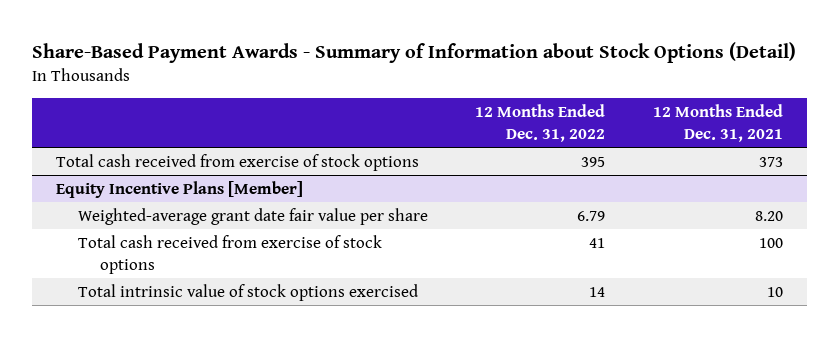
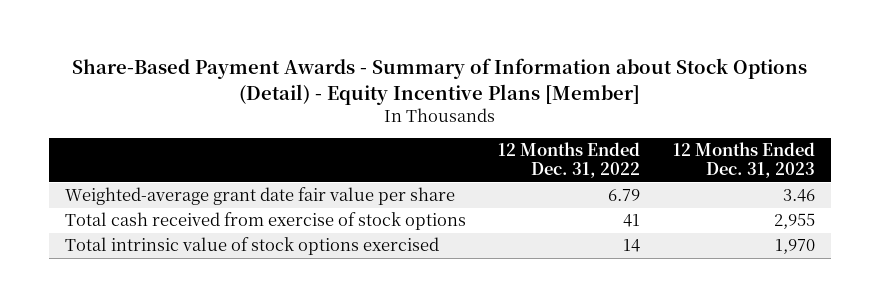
- Share-Based Payment Awards - Summary of Information about Stock Options (Detail)
+ Share-Based Payment Awards - Summary of Information about Stock Options (Detail) - Equity Incentive Plans [Member]
- | 12 Months Ended Dec. 31, 2022 | 12 Months Ended Dec. 31, 2021
+ | 12 Months Ended Dec. 31, 2022 | 12 Months Ended Dec. 31, 2023
- Total cash received from exercise of stock options | 395 | 373
- Equity Incentive Plans [Member]

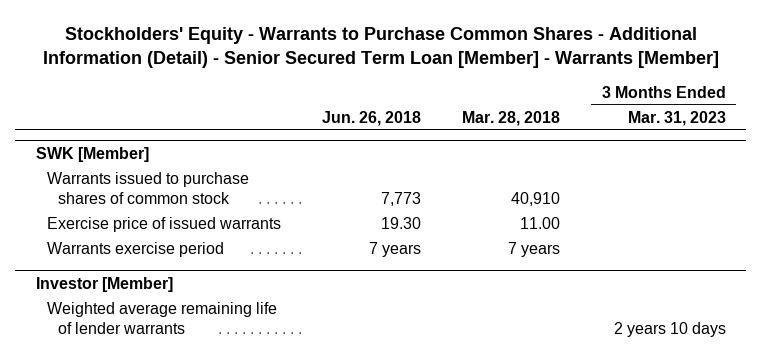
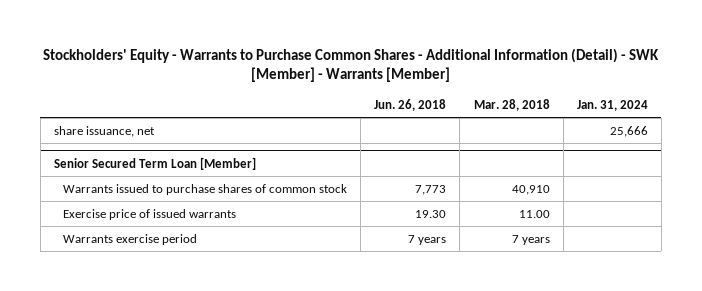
- Stockholders' Equity - Warrants to Purchase Common Shares - Additional Information (Detail) - Senior Secured Term Loan [Member] - Warrants [Member]
+ Stockholders' Equity - Warrants to Purchase Common Shares - Additional Information (Detail) - SWK [Member] - Warrants [Member]
- | Jun. 26, 2018 | Mar. 28, 2018 | 3 Months Ended Mar. 31, 2023
+ | Jun. 26, 2018 | Mar. 28, 2018 | Jan. 31, 2024
- SWK [Member]
+ share issuance, net | | | 25,666
+ Senior Secured Term Loan [Member]
- Investor [Member]
- Weighted average remaining life of lender warrants | | | 2 years 10 days

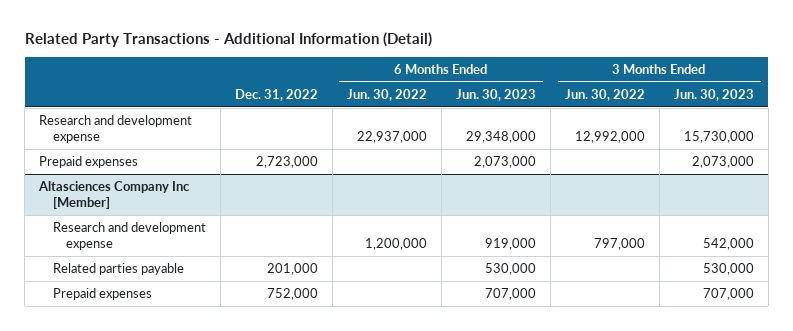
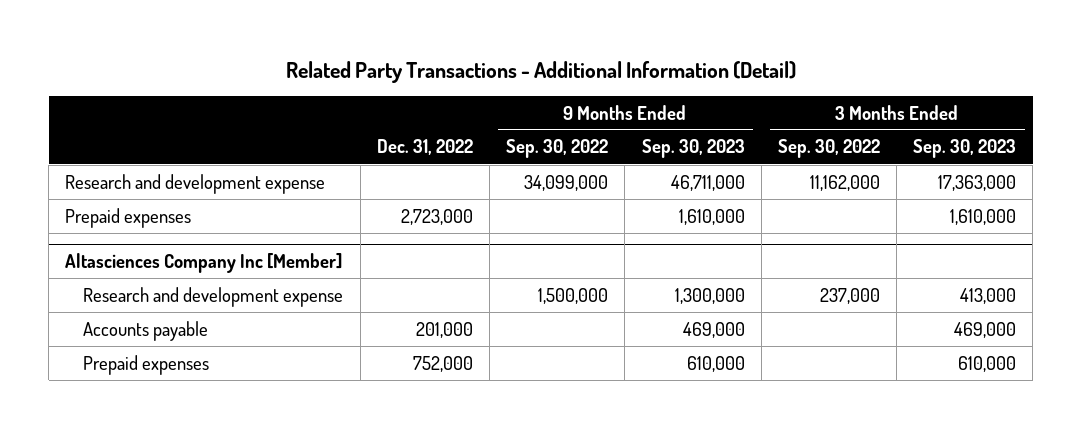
- | Dec. 31, 2022 | 6 Months Ended Jun. 30, 2022 | 6 Months Ended Jun. 30, 2023 | 3 Months Ended Jun. 30, 2022 | 3 Months Ended Jun. 30, 2023
+ | Dec. 31, 2022 | 9 Months Ended Sep. 30, 2022 | 9 Months Ended Sep. 30, 2023 | 3 Months Ended Sep. 30, 2022 | 3 Months Ended Sep. 30, 2023
@ Altasciences Company Inc [Member]
- Related parties payable | 201,000 | | 530,000 | | 530,000
+ Accounts payable | 201,000 | | 469,000 | | 469,000

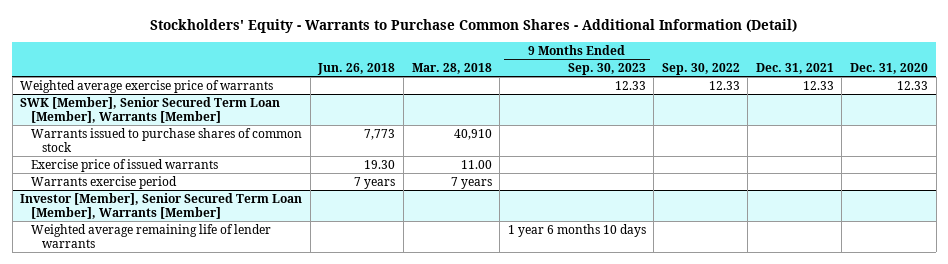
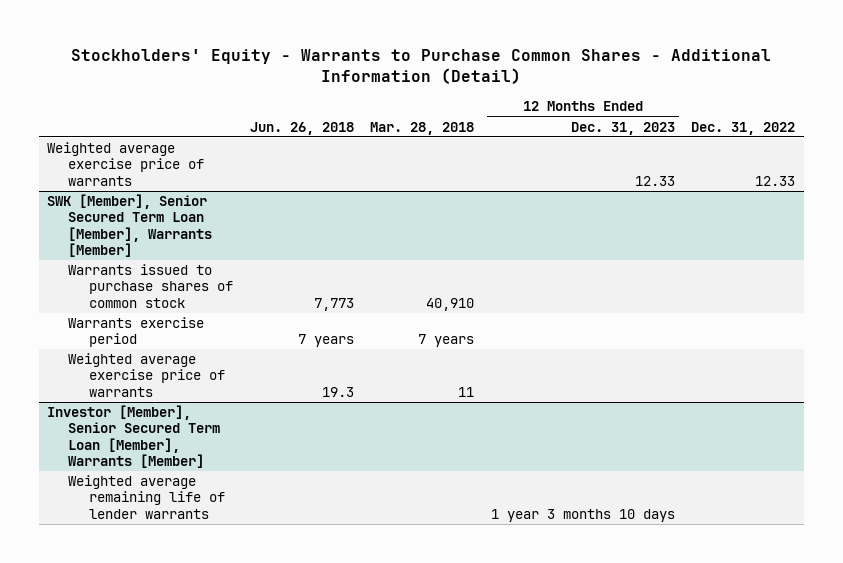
- | Jun. 26, 2018 | Mar. 28, 2018 | 9 Months Ended Sep. 30, 2023 | Sep. 30, 2022 | Dec. 31, 2021 | Dec. 31, 2020
+ | Jun. 26, 2018 | Mar. 28, 2018 | 12 Months Ended Dec. 31, 2023 | Dec. 31, 2022
@ SWK [Member], Senior Secured Term Loan [Member], Warrants [Member]
- Exercise price of issued warrants | 19.30 | 11.00 | | | |
+ Weighted average exercise price of warrants | 19.3 | 11 | |

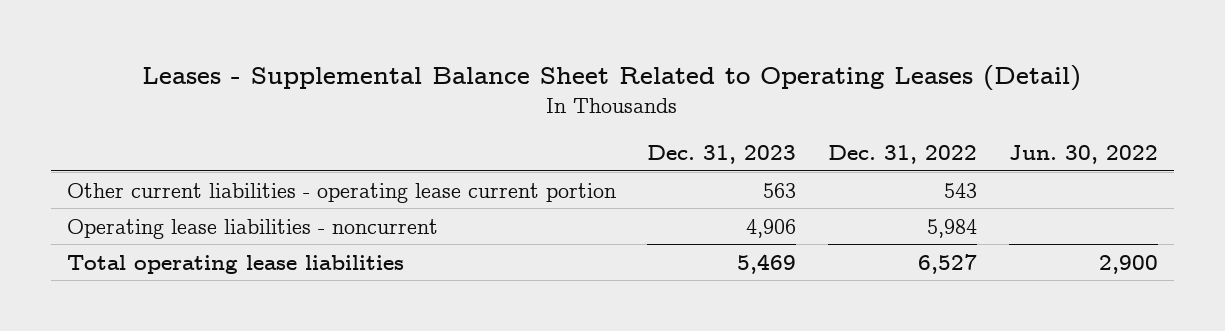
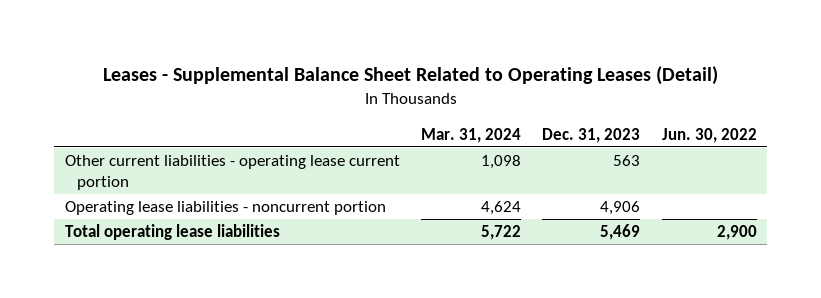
- | Dec. 31, 2023 | Dec. 31, 2022 | Jun. 30, 2022
+ | Mar. 31, 2024 | Dec. 31, 2023 | Jun. 30, 2022
- Operating lease liabilities - noncurrent | 4,906 | 5,984 |
+ Operating lease liabilities - noncurrent portion | 4,624 | 4,906 |

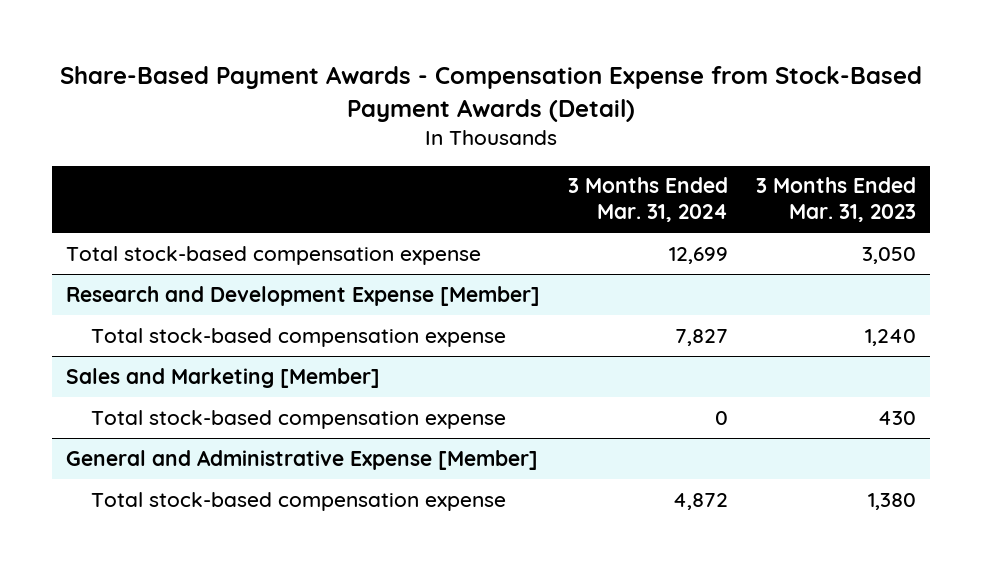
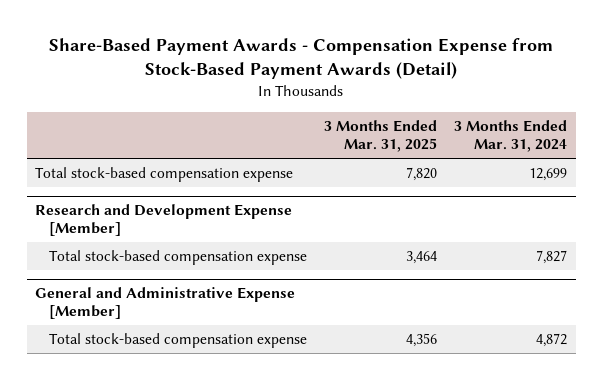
- | 3 Months Ended Mar. 31, 2024 | 3 Months Ended Mar. 31, 2023
+ | 3 Months Ended Mar. 31, 2025 | 3 Months Ended Mar. 31, 2024
- Sales and Marketing [Member]
- Total stock-based compensation expense | 0 | 430

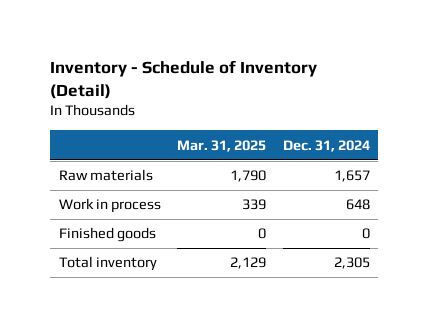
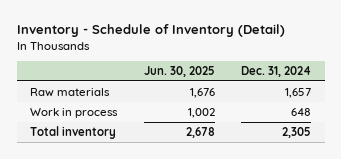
- | Mar. 31, 2025 | Dec. 31, 2024
+ | Jun. 30, 2025 | Dec. 31, 2024
- Finished goods | 0 | 0

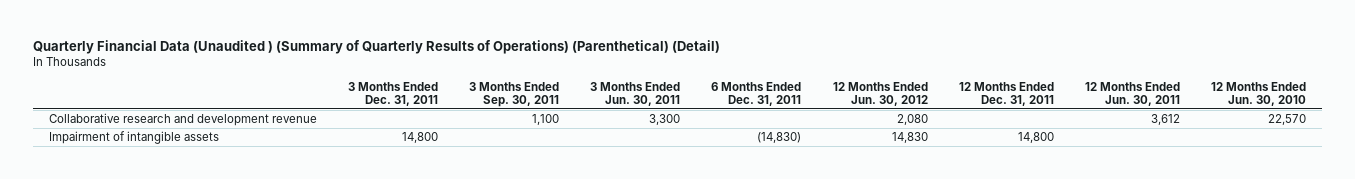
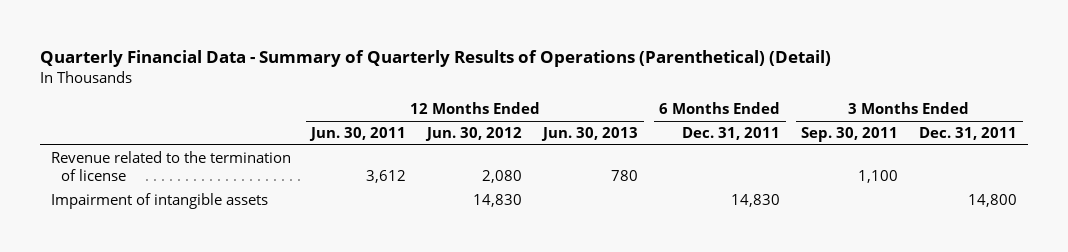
- Quarterly Financial Data (Unaudited ) (Summary of Quarterly Results of Operations) (Parenthetical) (Detail)
+ Quarterly Financial Data - Summary of Quarterly Results of Operations (Parenthetical) (Detail)
- | 3 Months Ended Dec. 31, 2011 | 3 Months Ended Sep. 30, 2011 | 3 Months Ended Jun. 30, 2011 | 6 Months Ended Dec. 31, 2011 | 12 Months Ended Jun. 30, 2012 | 12 Months Ended Dec. 31, 2011 | 12 Months Ended Jun. 30, 2011 | 12 Months Ended Jun. 30, 2010
+ | 12 Months Ended Jun. 30, 2011 | 12 Months Ended Jun. 30, 2012 | 12 Months Ended Jun. 30, 2013 | 6 Months Ended Dec. 31, 2011 | 3 Months Ended Sep. 30, 2011 | 3 Months Ended Dec. 31, 2011
- Collaborative research and development revenue | | 1,100 | 3,300 | | 2,080 | | 3,612 | 22,570
- Impairment of intangible assets | 14,800 | | | (14,830) | 14,830 | 14,800 | |
+ Revenue related to the termination of license | 3,612 | 2,080 | 780 | | 1,100 |
+ Impairment of intangible assets | | 14,830 | | 14,830 | | 14,800

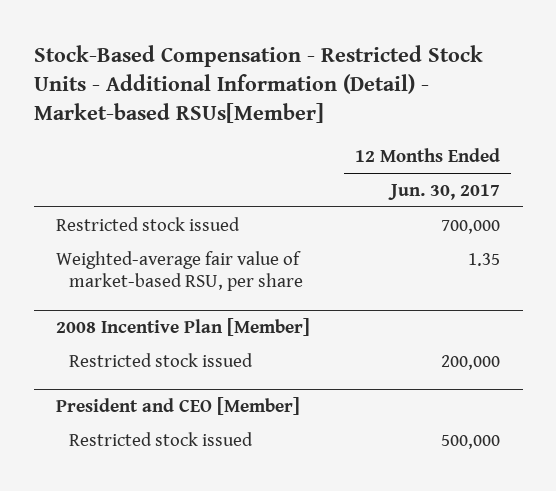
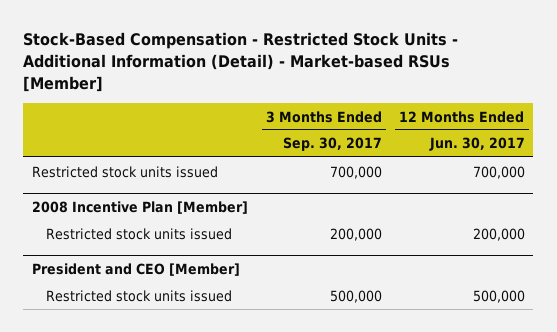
- Stock-Based Compensation - Restricted Stock Units - Additional Information (Detail) - Market-based RSUs[Member]
+ Stock-Based Compensation - Restricted Stock Units - Additional Information (Detail) - Market-based RSUs [Member]
- | 12 Months Ended Jun. 30, 2017
+ | 3 Months Ended Sep. 30, 2017 | 12 Months Ended Jun. 30, 2017
- Restricted stock issued | 700,000
- Weighted-average fair value of market-based RSU, per share | 1.35
+ Restricted stock units issued | 700,000 | 700,000
@ 2008 Incentive Plan [Member]
- Restricted stock issued | 200,000
+ Restricted stock units issued | 200,000 | 200,000
@ President and CEO [Member]
- Restricted stock issued | 500,000
+ Restricted stock units issued | 500,000 | 500,000

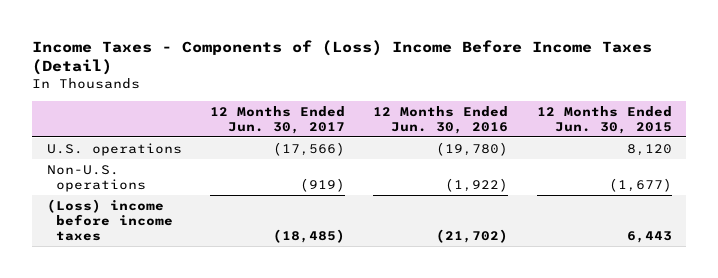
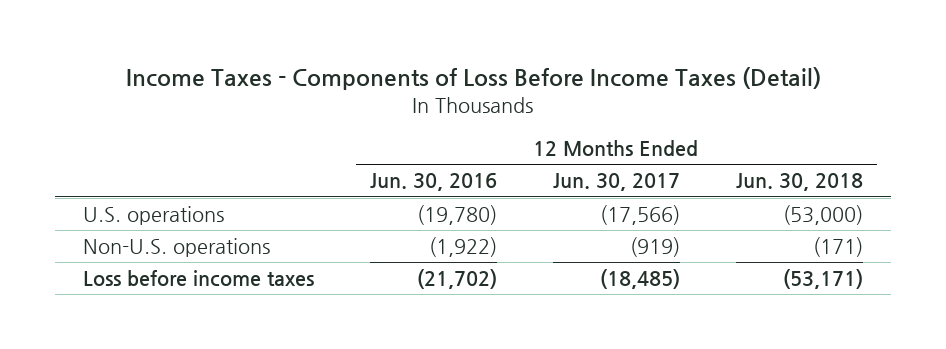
- Income Taxes - Components of (Loss) Income Before Income Taxes (Detail)
+ Income Taxes - Components of Loss Before Income Taxes (Detail)
- | 12 Months Ended Jun. 30, 2017 | 12 Months Ended Jun. 30, 2016 | 12 Months Ended Jun. 30, 2015
+ | 12 Months Ended Jun. 30, 2016 | 12 Months Ended Jun. 30, 2017 | 12 Months Ended Jun. 30, 2018
- (Loss) income before income taxes | (18,485) | (21,702) | 6,443
+ Loss before income taxes | (21,702) | (18,485) | (53,171)

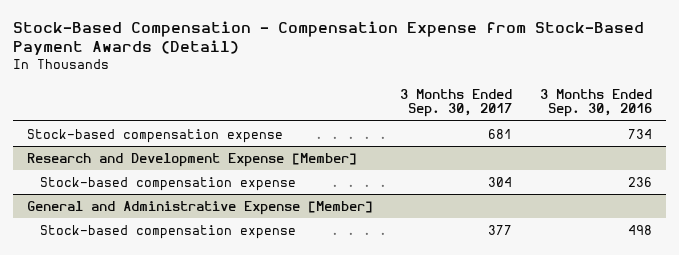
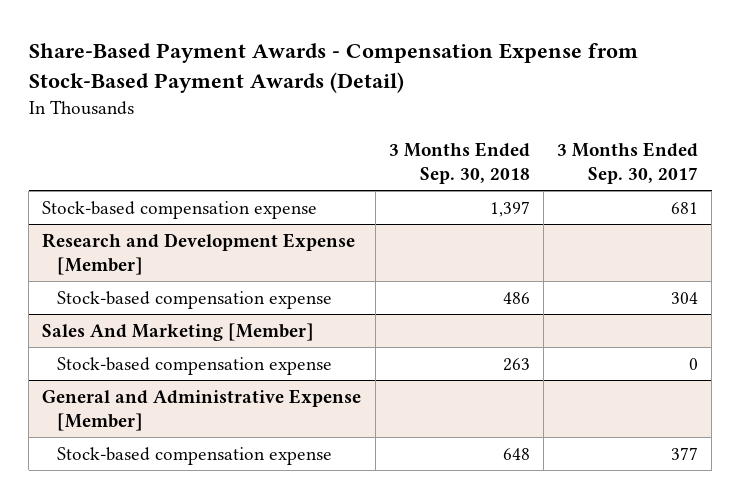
- Stock-Based Compensation - Compensation Expense from Stock-Based Payment Awards (Detail)
+ Share-Based Payment Awards - Compensation Expense from Stock-Based Payment Awards (Detail)
- | 3 Months Ended Sep. 30, 2017 | 3 Months Ended Sep. 30, 2016
+ | 3 Months Ended Sep. 30, 2018 | 3 Months Ended Sep. 30, 2017
+ Sales And Marketing [Member]
+ Stock-based compensation expense | 263 | 0

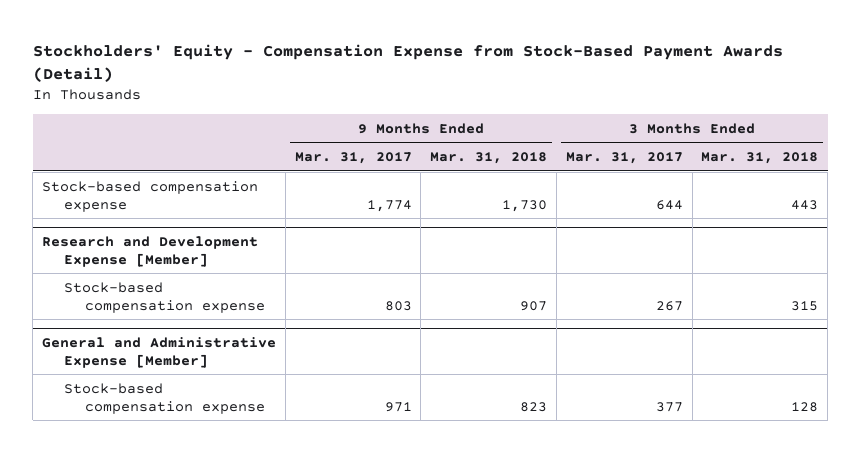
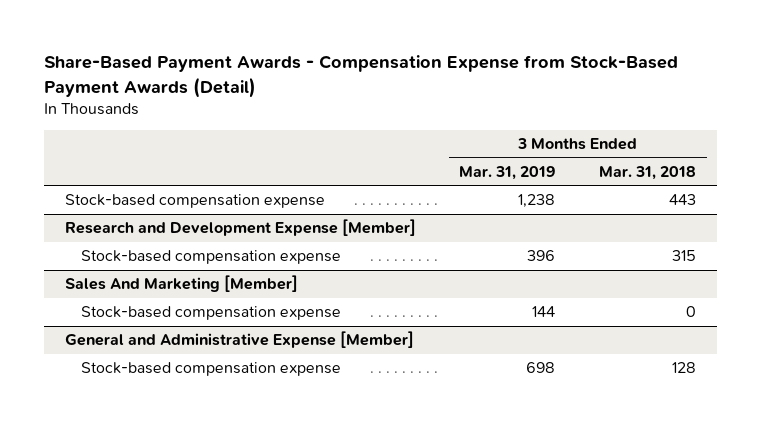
- Stockholders' Equity - Compensation Expense from Stock-Based Payment Awards (Detail)
+ Share-Based Payment Awards - Compensation Expense from Stock-Based Payment Awards (Detail)
- | 9 Months Ended Mar. 31, 2017 | 9 Months Ended Mar. 31, 2018 | 3 Months Ended Mar. 31, 2017 | 3 Months Ended Mar. 31, 2018
+ | 3 Months Ended Mar. 31, 2019 | 3 Months Ended Mar. 31, 2018
+ Sales And Marketing [Member]
+ Stock-based compensation expense | 144 | 0

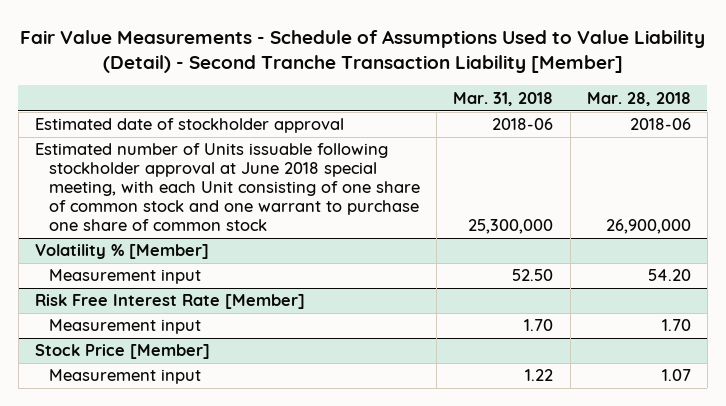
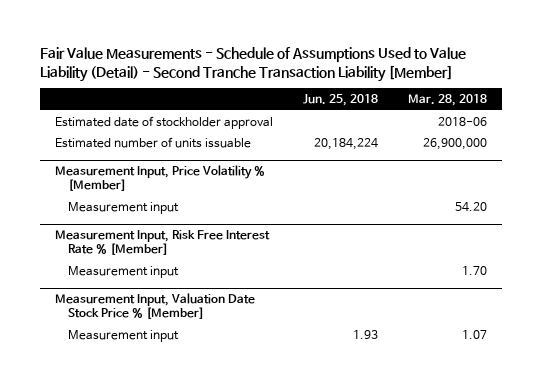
- | Mar. 31, 2018 | Mar. 28, 2018
+ | Jun. 25, 2018 | Mar. 28, 2018
- Estimated number of Units issuable following stockholder approval at June 2018 special meeting, with each Unit consisting of one share of common stock and one warrant to purchase one share of common stock | 25,300,000 | 26,900,000
- Volatility % [Member]
+ Estimated number of units issuable | 20,184,224 | 26,900,000
+ Measurement Input, Price Volatility % [Member]
- Risk Free Interest Rate [Member]
+ Measurement Input, Risk Free Interest Rate % [Member]
- Stock Price [Member]
+ Measurement Input, Valuation Date Stock Price % [Member]

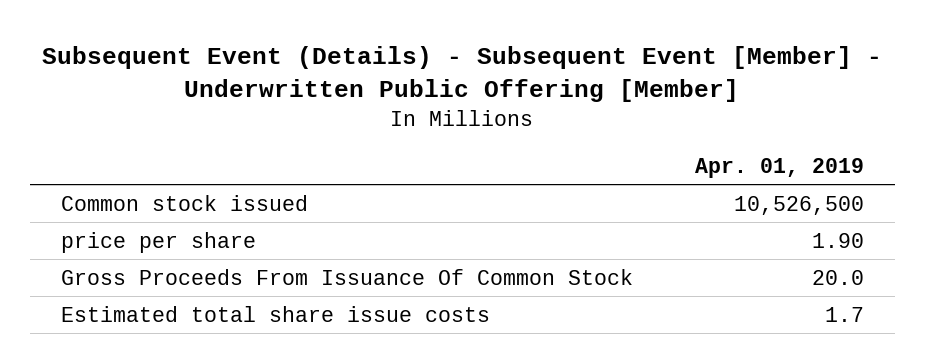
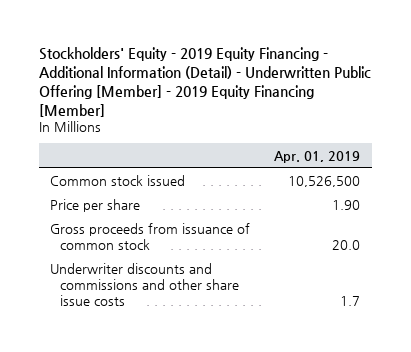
- Subsequent Event (Details) - Subsequent Event [Member] - Underwritten Public Offering [Member]
+ Stockholders' Equity - 2019 Equity Financing - Additional Information (Detail) - Underwritten Public Offering [Member] - 2019 Equity Financing [Member]
- price per share | 1.90
- Gross Proceeds From Issuance Of Common Stock | 20.0
- Estimated total share issue costs | 1.7
+ Price per share | 1.90
+ Gross proceeds from issuance of common stock | 20.0
+ Underwriter discounts and commissions and other share issue costs | 1.7

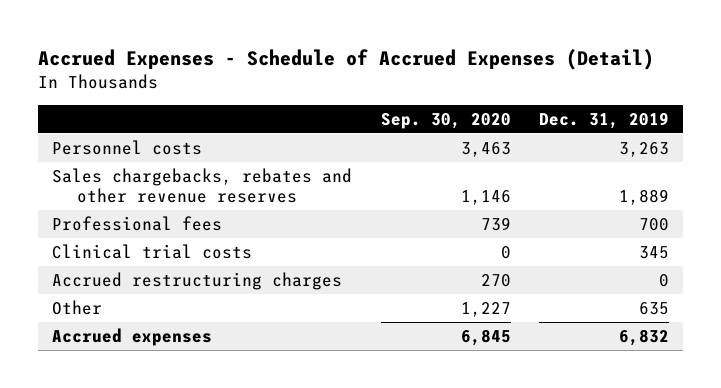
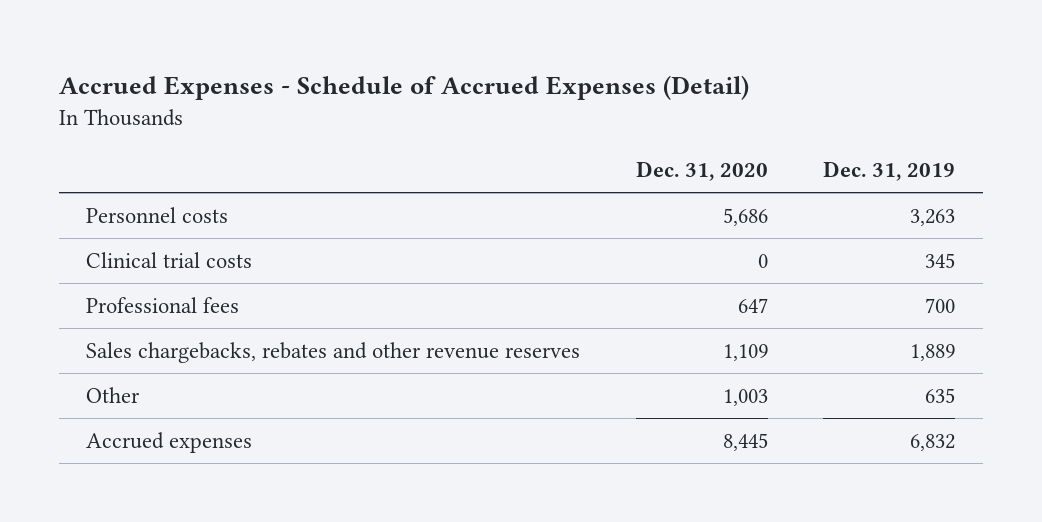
- | Sep. 30, 2020 | Dec. 31, 2019
+ | Dec. 31, 2020 | Dec. 31, 2019
- Accrued restructuring charges | 270 | 0
moved down: Professional fees | 647 | 700
moved down: Sales chargebacks, rebates and other revenue reserves | 1,109 | 1,889

